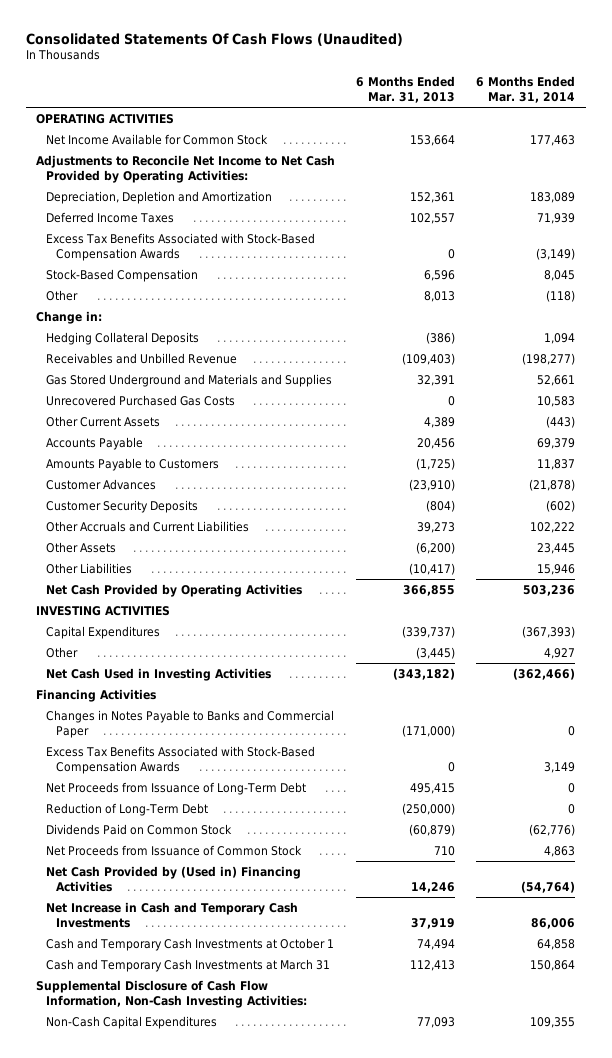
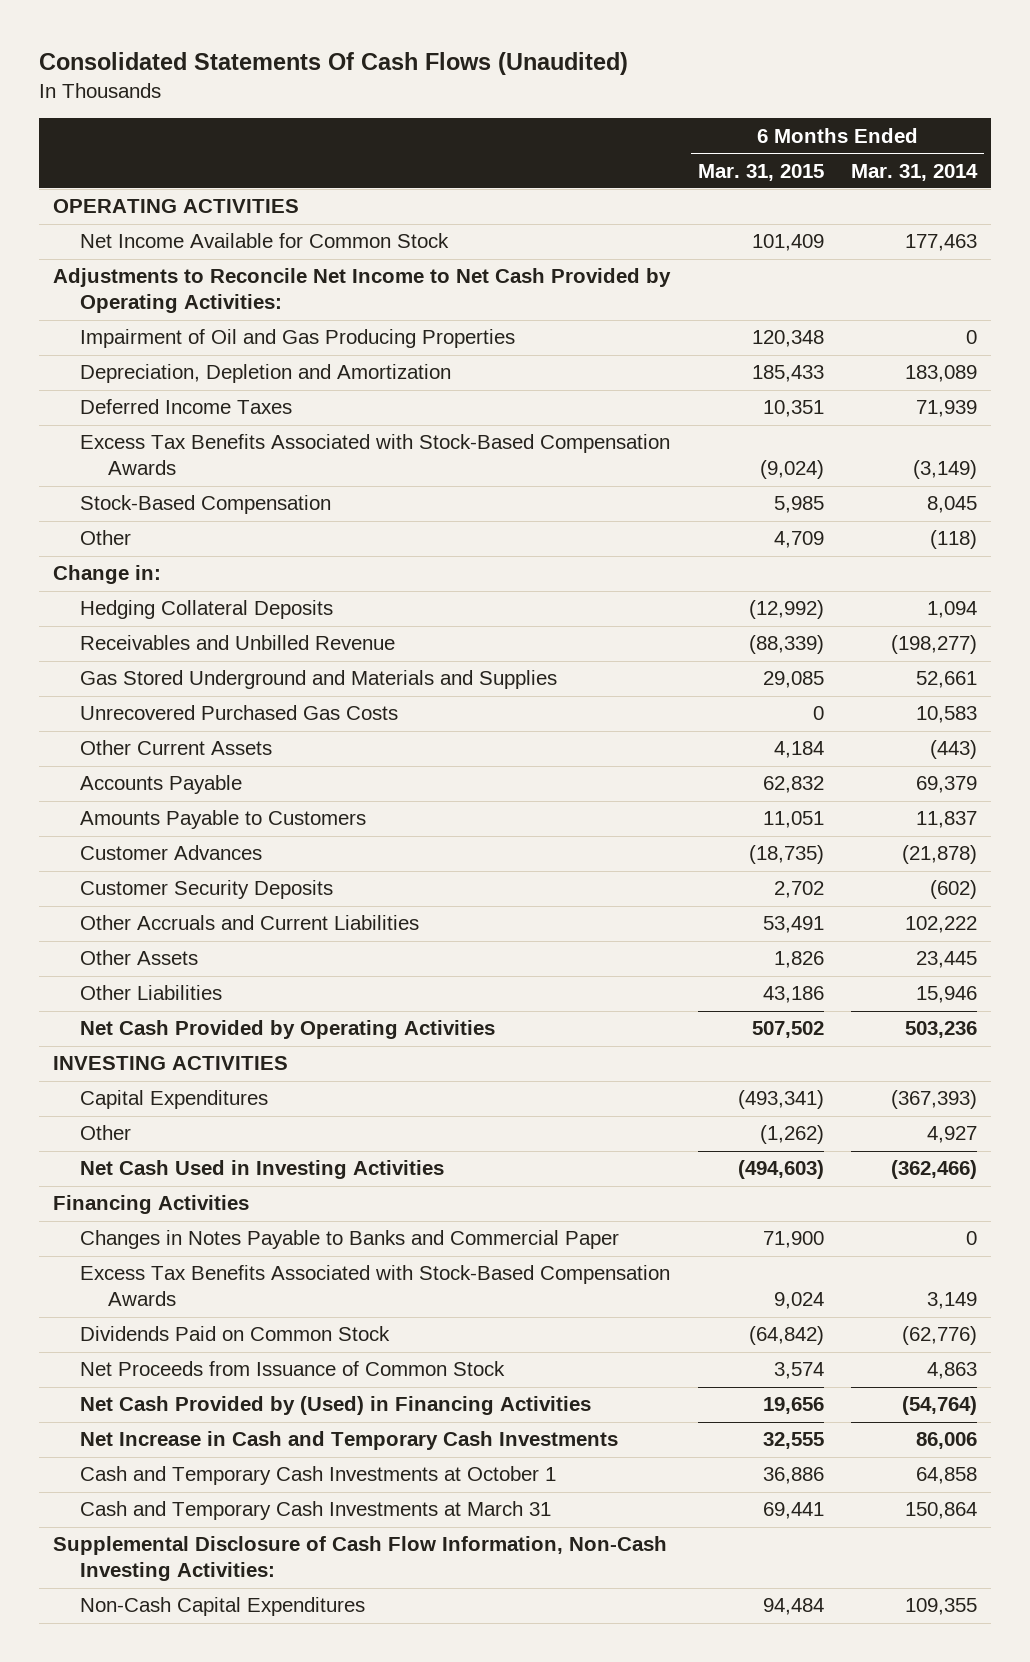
- | 6 Months Ended Mar. 31, 2013 | 6 Months Ended Mar. 31, 2014
+ | 6 Months Ended Mar. 31, 2015 | 6 Months Ended Mar. 31, 2014
+ Impairment of Oil and Gas Producing Properties | 120,348 | 0
- Net Proceeds from Issuance of Long-Term Debt | 495,415 | 0
- Reduction of Long-Term Debt | (250,000) | 0
- Net Cash Provided by (Used in) Financing Activities | 14,246 | (54,764)
+ Net Cash Provided by (Used) in Financing Activities | 19,656 | (54,764)

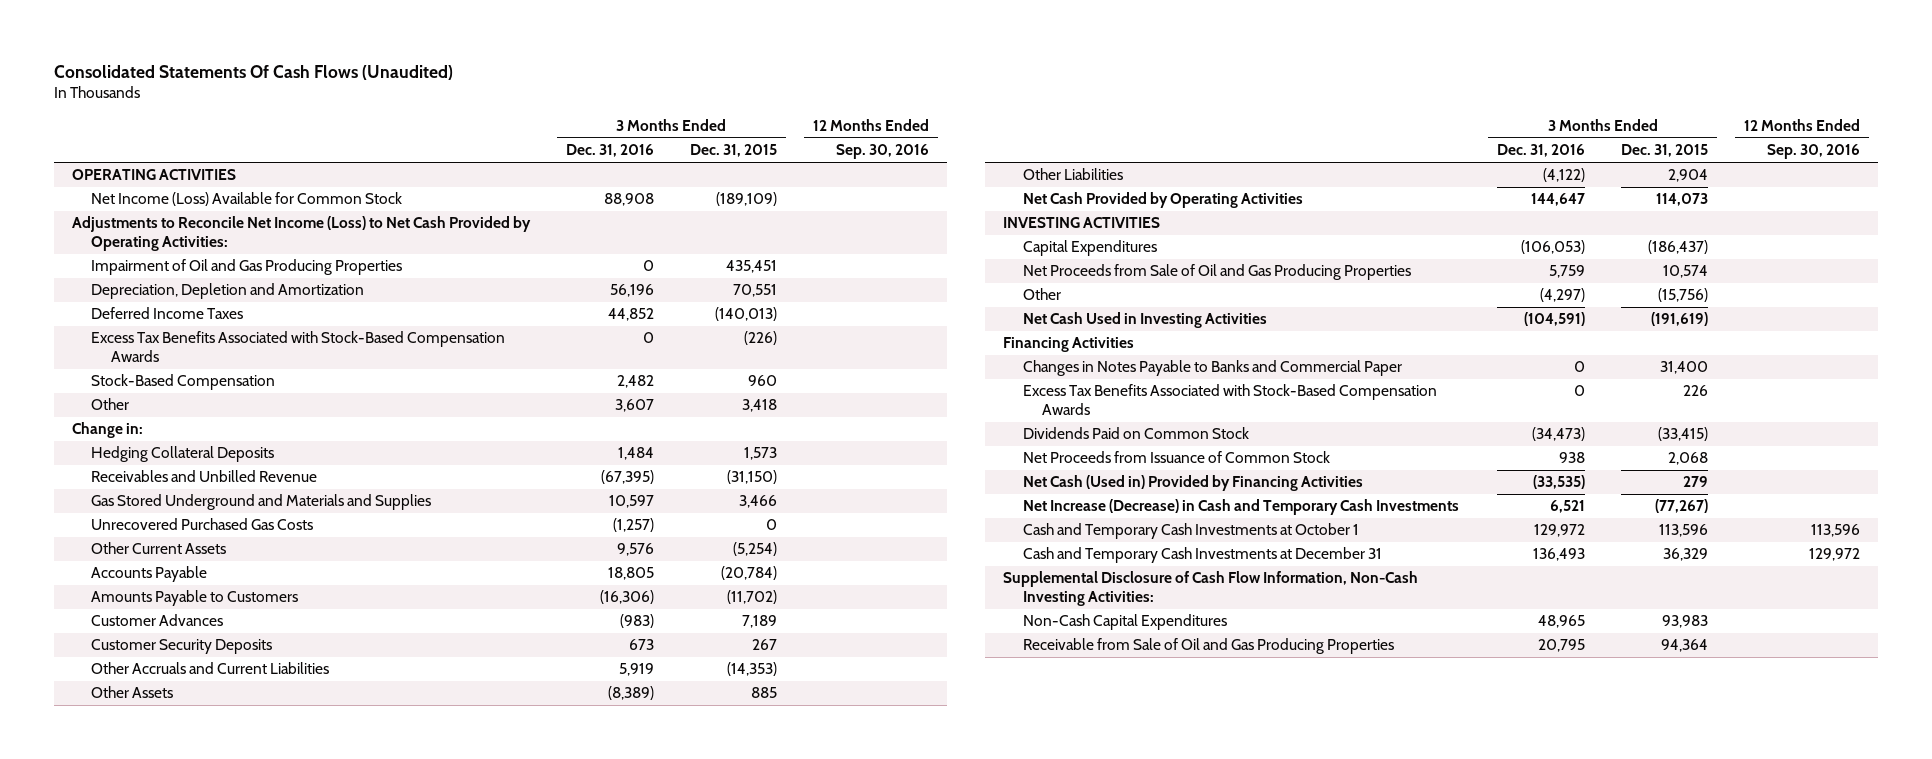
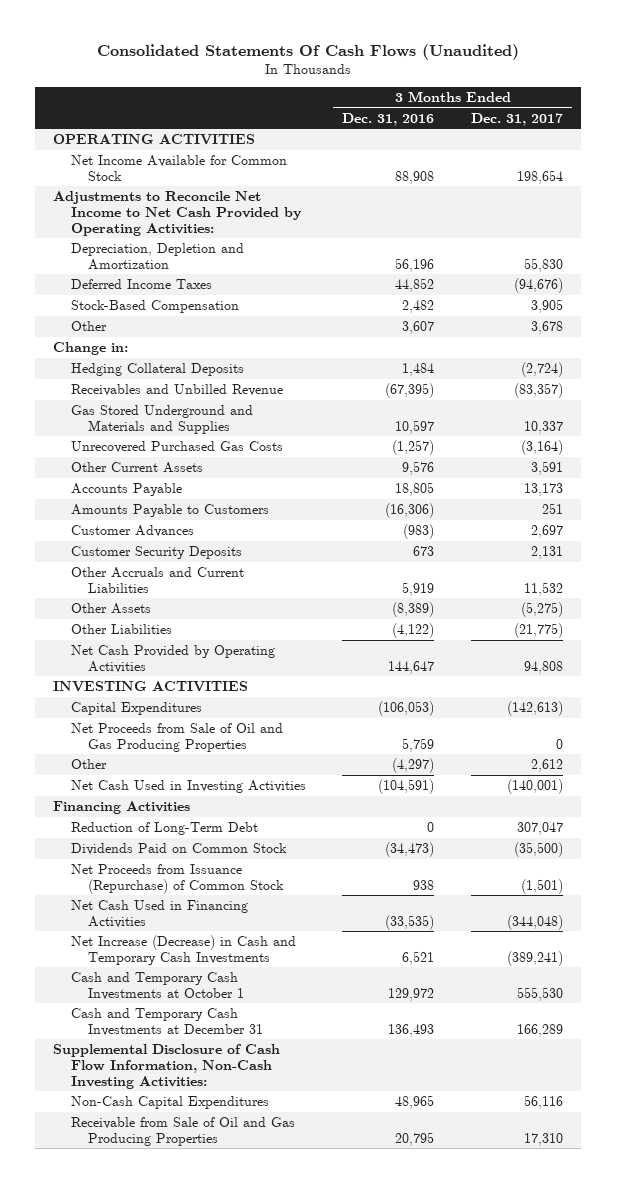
- | 3 Months Ended Dec. 31, 2016 | 3 Months Ended Dec. 31, 2015 | 12 Months Ended Sep. 30, 2016
+ | 3 Months Ended Dec. 31, 2016 | 3 Months Ended Dec. 31, 2017
- Net Income (Loss) Available for Common Stock | 88,908 | (189,109) |
- Adjustments to Reconcile Net Income (Loss) to Net Cash Provided by Operating Activities:
- Impairment of Oil and Gas Producing Properties | 0 | 435,451 |
+ Net Income Available for Common Stock | 88,908 | 198,654
+ Adjustments to Reconcile Net Income to Net Cash Provided by Operating Activities:
- Excess Tax Benefits Associated with Stock-Based Compensation Awards | 0 | (226) |
- Changes in Notes Payable to Banks and Commercial Paper | 0 | 31,400 |
- Excess Tax Benefits Associated with Stock-Based Compensation Awards | 0 | 226 |
+ Reduction of Long-Term Debt | 0 | 307,047
- Net Proceeds from Issuance of Common Stock | 938 | 2,068 |
- Net Cash (Used in) Provided by Financing Activities | (33,535) | 279 |
+ Net Proceeds from Issuance (Repurchase) of Common Stock | 938 | (1,501)
+ Net Cash Used in Financing Activities | (33,535) | (344,048)

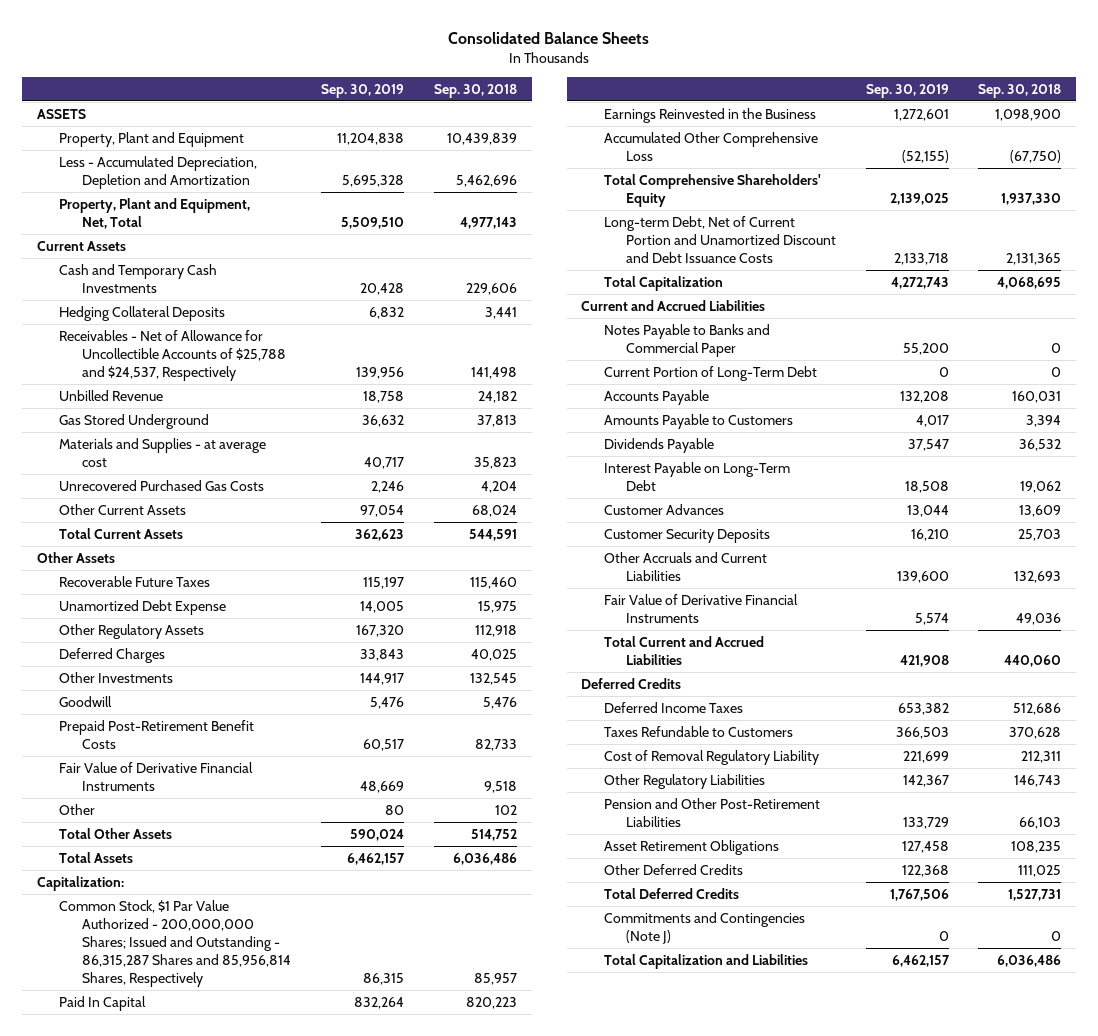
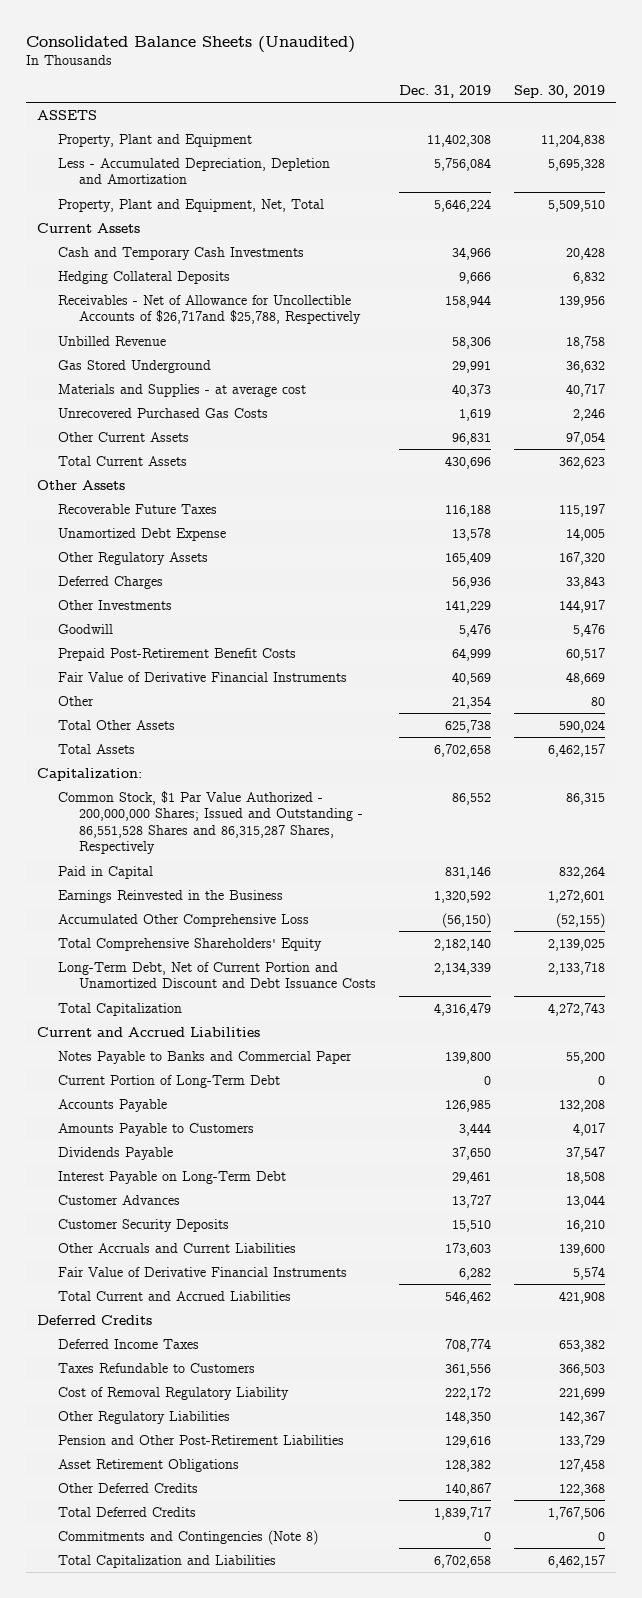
- Consolidated Balance Sheets
+ Consolidated Balance Sheets (Unaudited)
- | Sep. 30, 2019 | Sep. 30, 2018
+ | Dec. 31, 2019 | Sep. 30, 2019
- Receivables - Net of Allowance for Uncollectible Accounts of $25,788 and $24,537, Respectively | 139,956 | 141,498
+ Receivables - Net of Allowance for Uncollectible Accounts of $26,717and $25,788, Respectively | 158,944 | 139,956
- Common Stock, $1 Par Value Authorized - 200,000,000 Shares; Issued and Outstanding - 86,315,287 Shares and 85,956,814 Shares, Respectively | 86,315 | 85,957
- Paid In Capital | 832,264 | 820,223
+ Common Stock, $1 Par Value Authorized - 200,000,000 Shares; Issued and Outstanding - 86,551,528 Shares and 86,315,287 Shares, Respectively | 86,552 | 86,315
+ Paid in Capital | 831,146 | 832,264
- Long-term Debt, Net of Current Portion and Unamortized Discount and Debt Issuance Costs | 2,133,718 | 2,131,365
+ Long-Term Debt, Net of Current Portion and Unamortized Discount and Debt Issuance Costs | 2,134,339 | 2,133,718
- Commitments and Contingencies (Note J) | 0 | 0
+ Commitments and Contingencies (Note 8) | 0 | 0

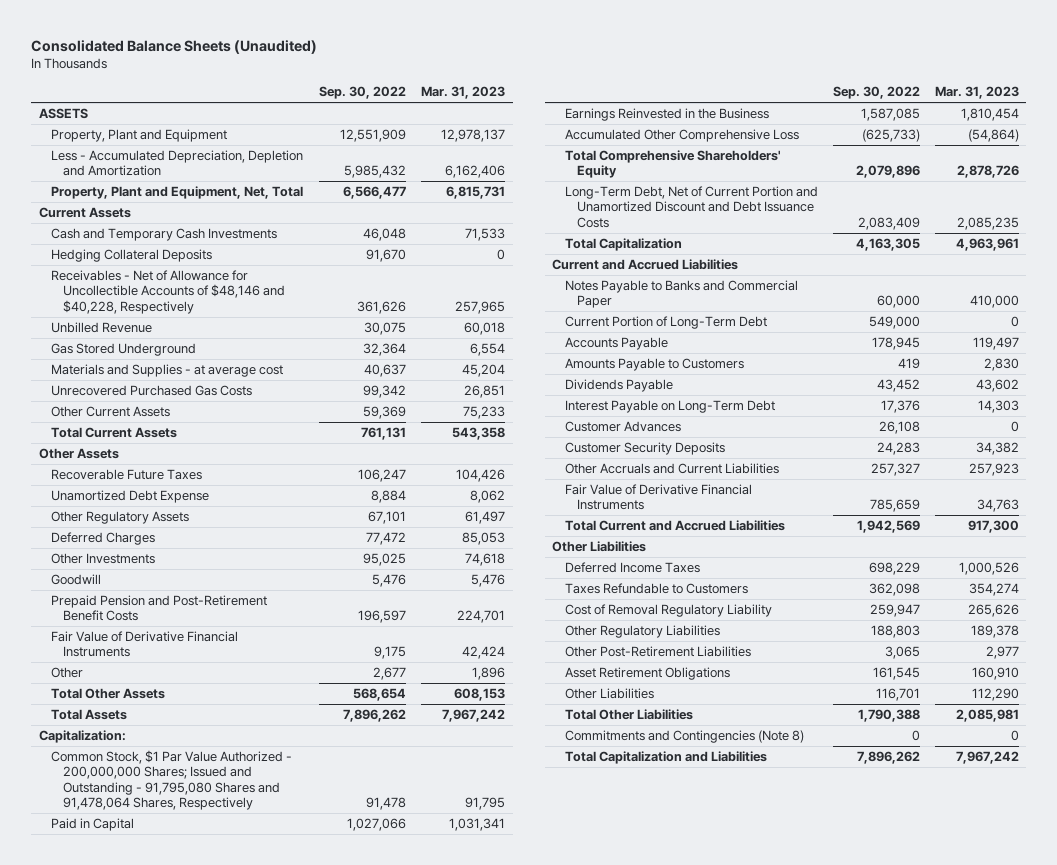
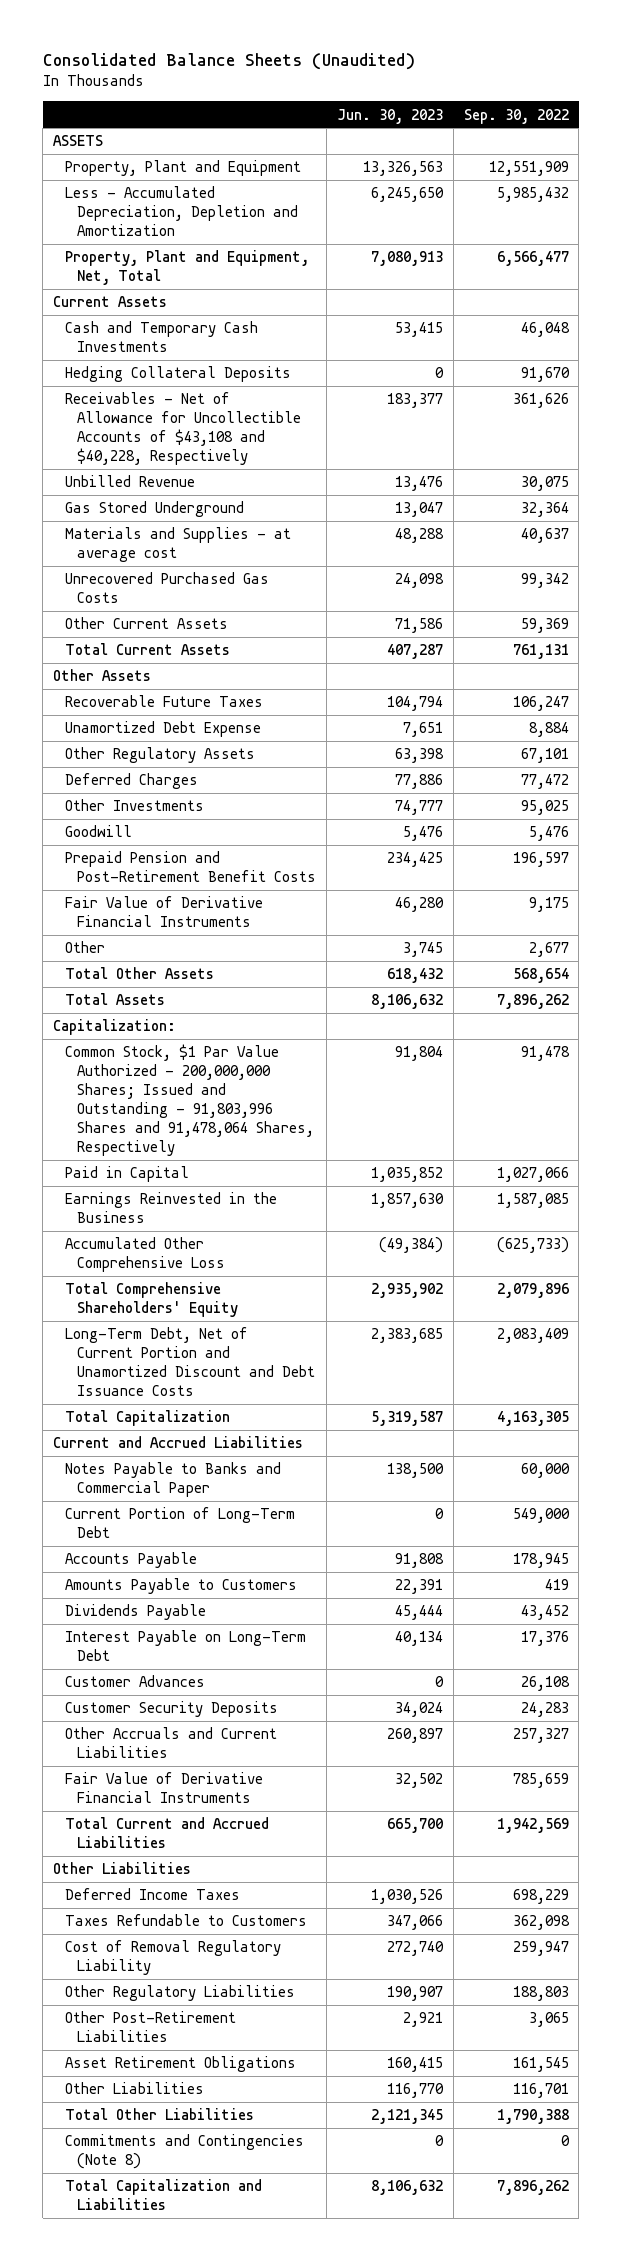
- | Sep. 30, 2022 | Mar. 31, 2023
+ | Jun. 30, 2023 | Sep. 30, 2022
- Receivables - Net of Allowance for Uncollectible Accounts of $48,146 and $40,228, Respectively | 361,626 | 257,965
+ Receivables - Net of Allowance for Uncollectible Accounts of $43,108 and $40,228, Respectively | 183,377 | 361,626
- Common Stock, $1 Par Value Authorized - 200,000,000 Shares; Issued and Outstanding - 91,795,080 Shares and 91,478,064 Shares, Respectively | 91,478 | 91,795
+ Common Stock, $1 Par Value Authorized - 200,000,000 Shares; Issued and Outstanding - 91,803,996 Shares and 91,478,064 Shares, Respectively | 91,804 | 91,478

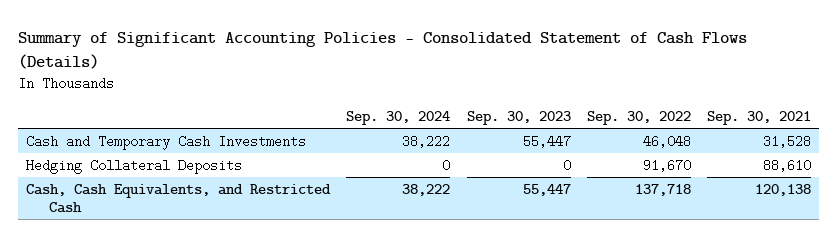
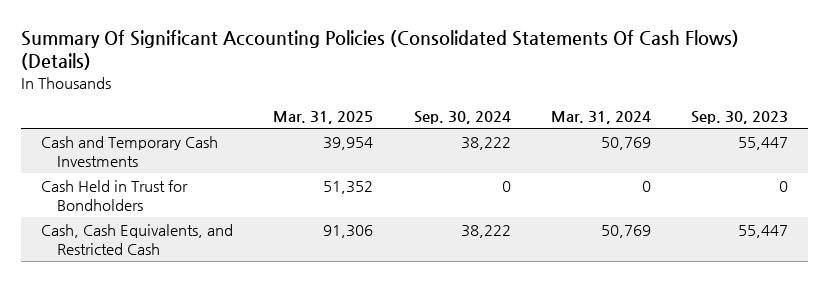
- Summary of Significant Accounting Policies - Consolidated Statement of Cash Flows (Details)
+ Summary Of Significant Accounting Policies (Consolidated Statements Of Cash Flows) (Details)
- | Sep. 30, 2024 | Sep. 30, 2023 | Sep. 30, 2022 | Sep. 30, 2021
+ | Mar. 31, 2025 | Sep. 30, 2024 | Mar. 31, 2024 | Sep. 30, 2023
- Hedging Collateral Deposits | 0 | 0 | 91,670 | 88,610
+ Cash Held in Trust for Bondholders | 51,352 | 0 | 0 | 0

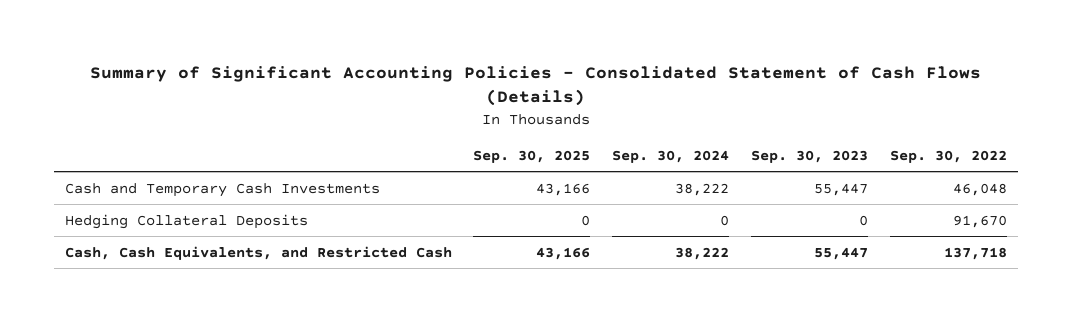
- Summary Of Significant Accounting Policies (Consolidated Statements Of Cash Flows) (Details)
+ Summary of Significant Accounting Policies - Consolidated Statement of Cash Flows (Details)
- | Mar. 31, 2025 | Sep. 30, 2024 | Mar. 31, 2024 | Sep. 30, 2023
+ | Sep. 30, 2025 | Sep. 30, 2024 | Sep. 30, 2023 | Sep. 30, 2022
- Cash Held in Trust for Bondholders | 51,352 | 0 | 0 | 0
+ Hedging Collateral Deposits | 0 | 0 | 0 | 91,670

